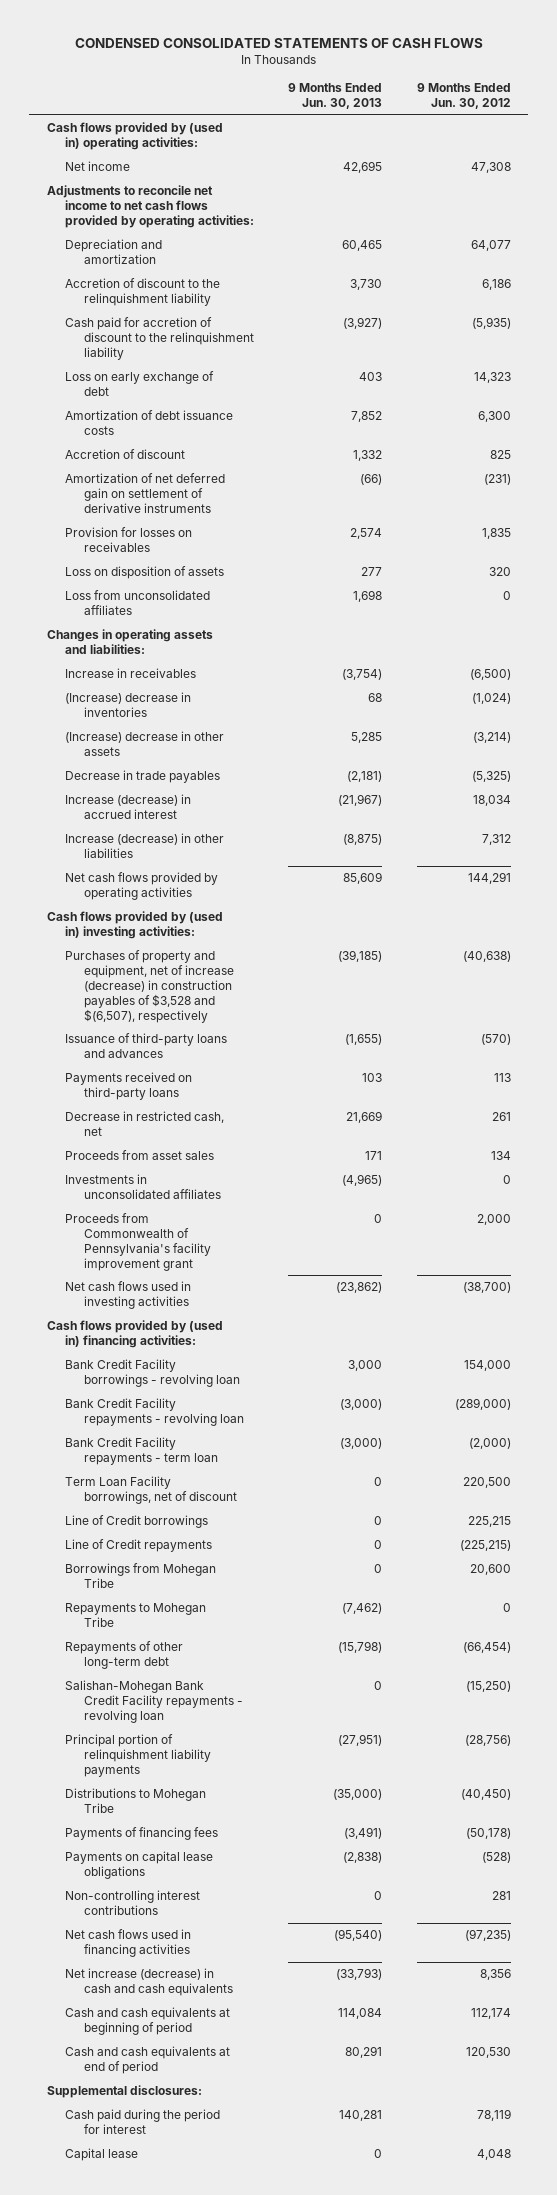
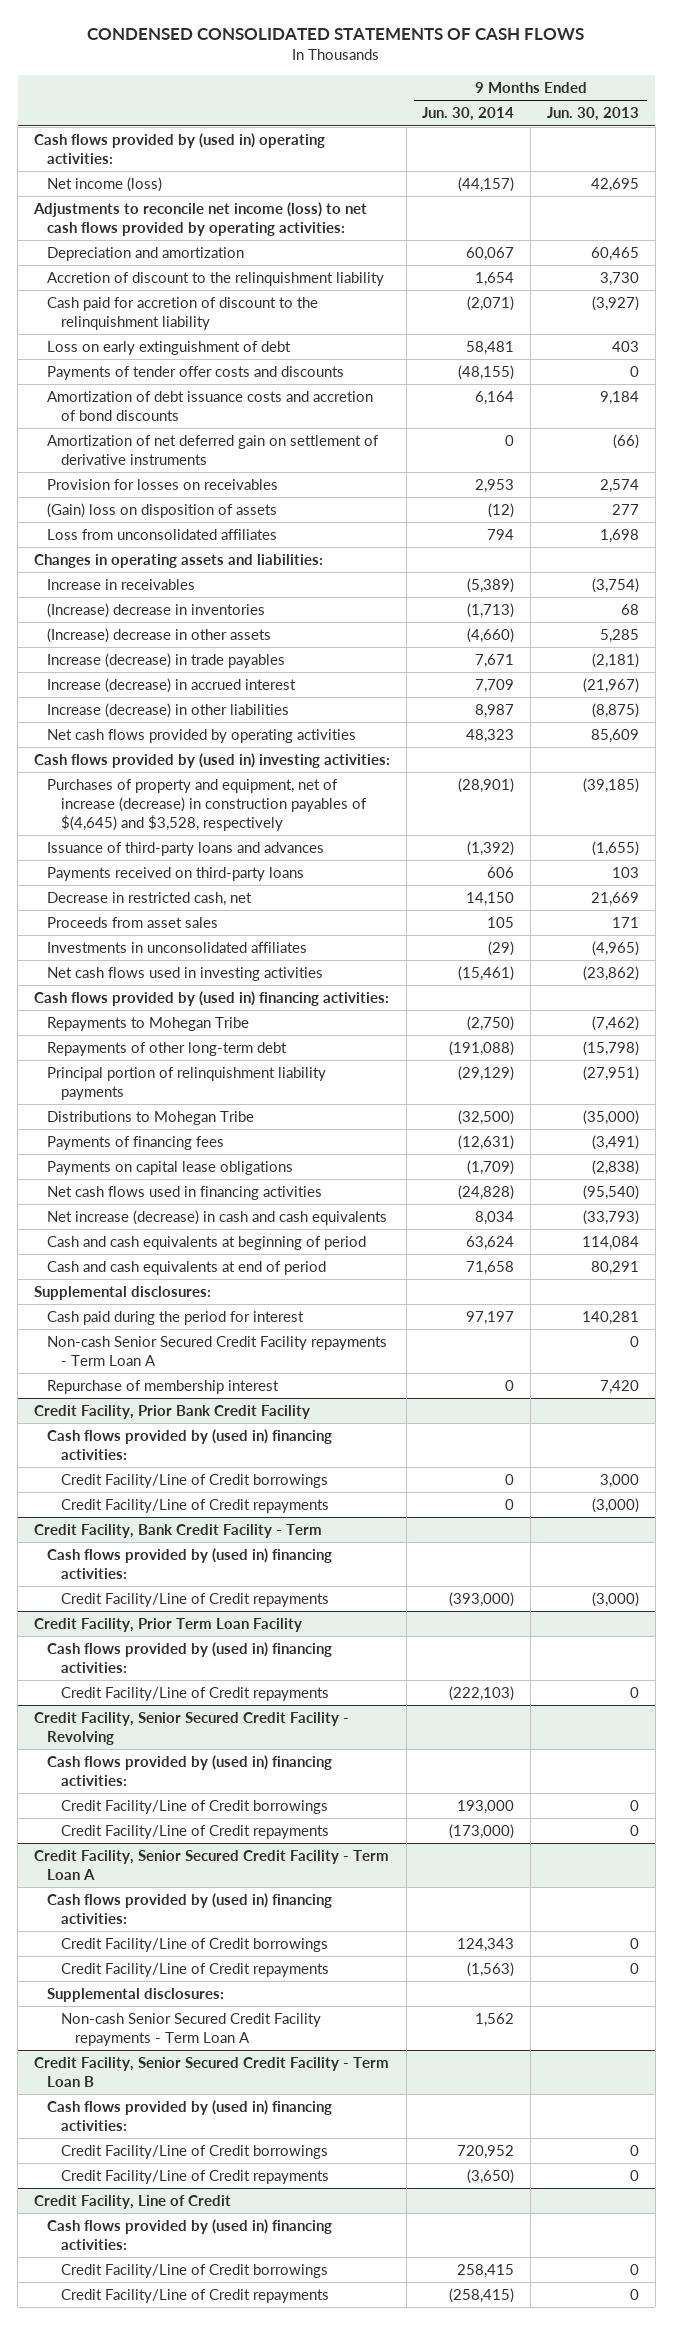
- | 9 Months Ended Jun. 30, 2013 | 9 Months Ended Jun. 30, 2012
+ | 9 Months Ended Jun. 30, 2014 | 9 Months Ended Jun. 30, 2013
- Net income | 42,695 | 47,308
- Adjustments to reconcile net income to net cash flows provided by operating activities:
+ Net income (loss) | (44,157) | 42,695
+ Adjustments to reconcile net income (loss) to net cash flows provided by operating activities:
- Loss on early exchange of debt | 403 | 14,323
- Amortization of debt issuance costs | 7,852 | 6,300
- Accretion of discount | 1,332 | 825
+ Loss on early extinguishment of debt | 58,481 | 403
+ Payments of tender offer costs and discounts | (48,155) | 0
+ Amortization of debt issuance costs and accretion of bond discounts | 6,164 | 9,184
- Loss on disposition of assets | 277 | 320
+ (Gain) loss on disposition of assets | (12) | 277
- Decrease in trade payables | (2,181) | (5,325)
+ Increase (decrease) in trade payables | 7,671 | (2,181)
- Purchases of property and equipment, net of increase (decrease) in construction payables of $3,528 and $(6,507), respectively | (39,185) | (40,638)
+ Purchases of property and equipment, net of increase (decrease) in construction payables of $(4,645) and $3,528, respectively | (28,901) | (39,185)
- Proceeds from Commonwealth of Pennsylvania's facility improvement grant | 0 | 2,000
- Bank Credit Facility borrowings - revolving loan | 3,000 | 154,000
- Bank Credit Facility repayments - revolving loan | (3,000) | (289,000)
- Bank Credit Facility repayments - term loan | (3,000) | (2,000)
- Term Loan Facility borrowings, net of discount | 0 | 220,500
- Line of Credit borrowings | 0 | 225,215
- Line of Credit repayments | 0 | (225,215)
- Borrowings from Mohegan Tribe | 0 | 20,600
- Salishan-Mohegan Bank Credit Facility repayments - revolving loan | 0 | (15,250)
- Non-controlling interest contributions | 0 | 281
- Capital lease | 0 | 4,048
+ Non-cash Senior Secured Credit Facility repayments - Term Loan A | | 0
+ Repurchase of membership interest | 0 | 7,420
+ Credit Facility, Prior Bank Credit Facility
+ Cash flows provided by (used in) financing activities:
+ Credit Facility/Line of Credit borrowings | 0 | 3,000
+ Credit Facility/Line of Credit repayments | 0 | (3,000)
+ Credit Facility, Bank Credit Facility - Term
+ Cash flows provided by (used in) financing activities:
+ Credit Facility/Line of Credit repayments | (393,000) | (3,000)
+ Credit Facility, Prior Term Loan Facility
+ Cash flows provided by (used in) financing activities:
+ Credit Facility/Line of Credit repayments | (222,103) | 0
+ Credit Facility, Senior Secured Credit Facility - Revolving
+ Cash flows provided by (used in) financing activities:
+ Credit Facility/Line of Credit borrowings | 193,000 | 0
+ Credit Facility/Line of Credit repayments | (173,000) | 0
+ Credit Facility, Senior Secured Credit Facility - Term Loan A
+ Cash flows provided by (used in) financing activities:
+ Credit Facility/Line of Credit borrowings | 124,343 | 0
+ Credit Facility/Line of Credit repayments | (1,563) | 0
+ Supplemental disclosures:
+ Non-cash Senior Secured Credit Facility repayments - Term Loan A | 1,562 |
+ Credit Facility, Senior Secured Credit Facility - Term Loan B
+ Cash flows provided by (used in) financing activities:
+ Credit Facility/Line of Credit borrowings | 720,952 | 0
+ Credit Facility/Line of Credit repayments | (3,650) | 0
+ Credit Facility, Line of Credit
+ Cash flows provided by (used in) financing activities:
+ Credit Facility/Line of Credit borrowings | 258,415 | 0
+ Credit Facility/Line of Credit repayments | (258,415) | 0

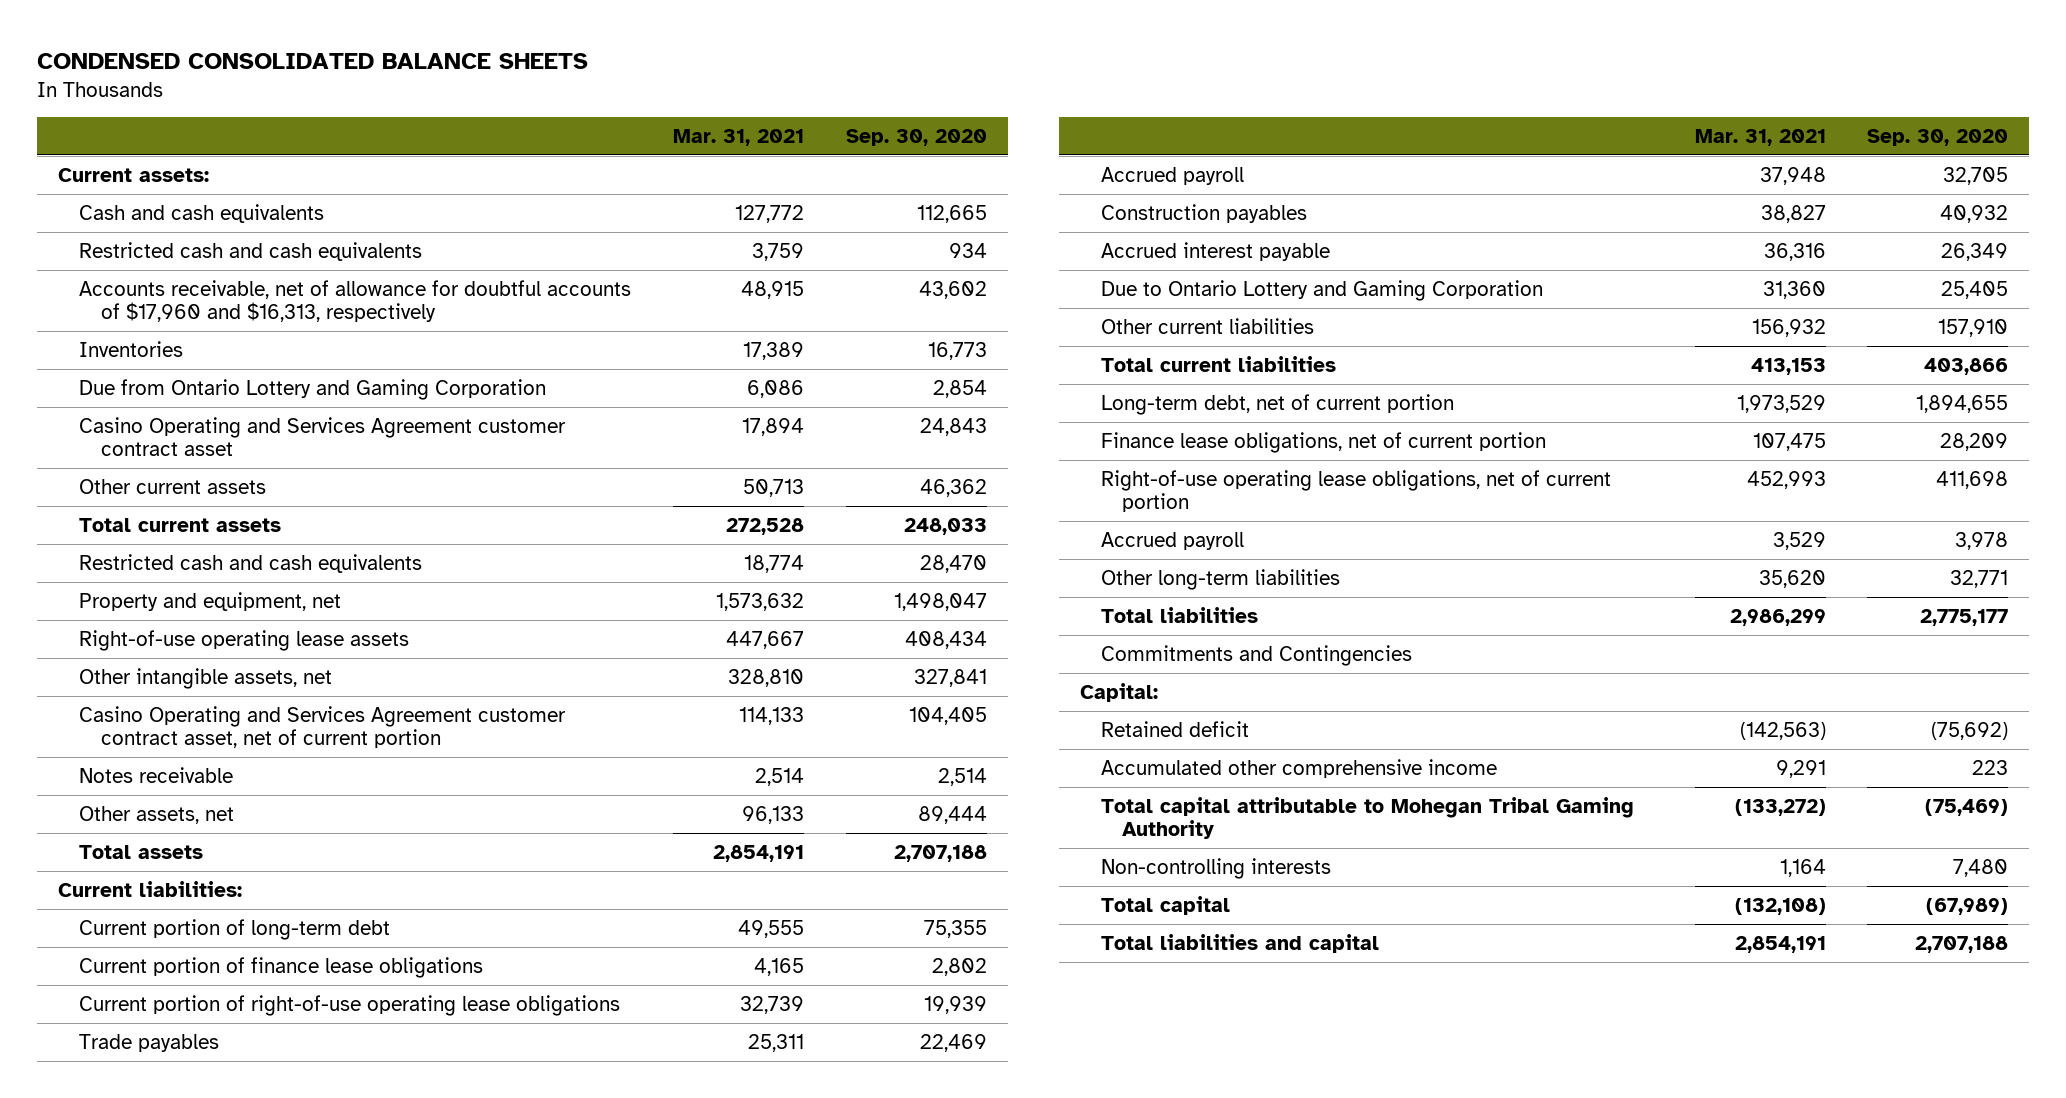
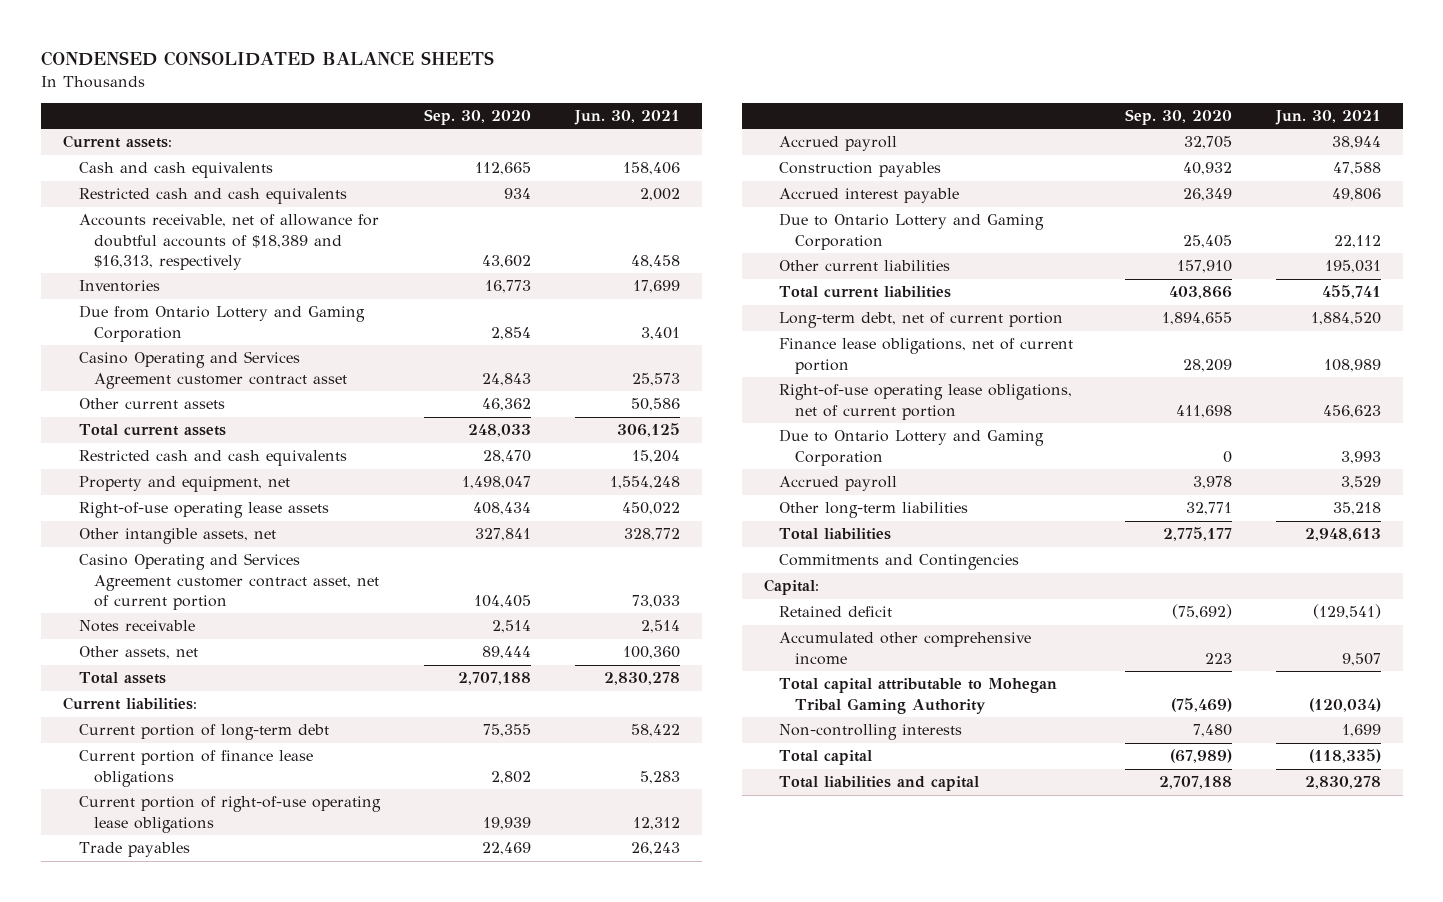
- | Mar. 31, 2021 | Sep. 30, 2020
+ | Sep. 30, 2020 | Jun. 30, 2021
- Accounts receivable, net of allowance for doubtful accounts of $17,960 and $16,313, respectively | 48,915 | 43,602
+ Accounts receivable, net of allowance for doubtful accounts of $18,389 and $16,313, respectively | 43,602 | 48,458
+ Due to Ontario Lottery and Gaming Corporation | 0 | 3,993

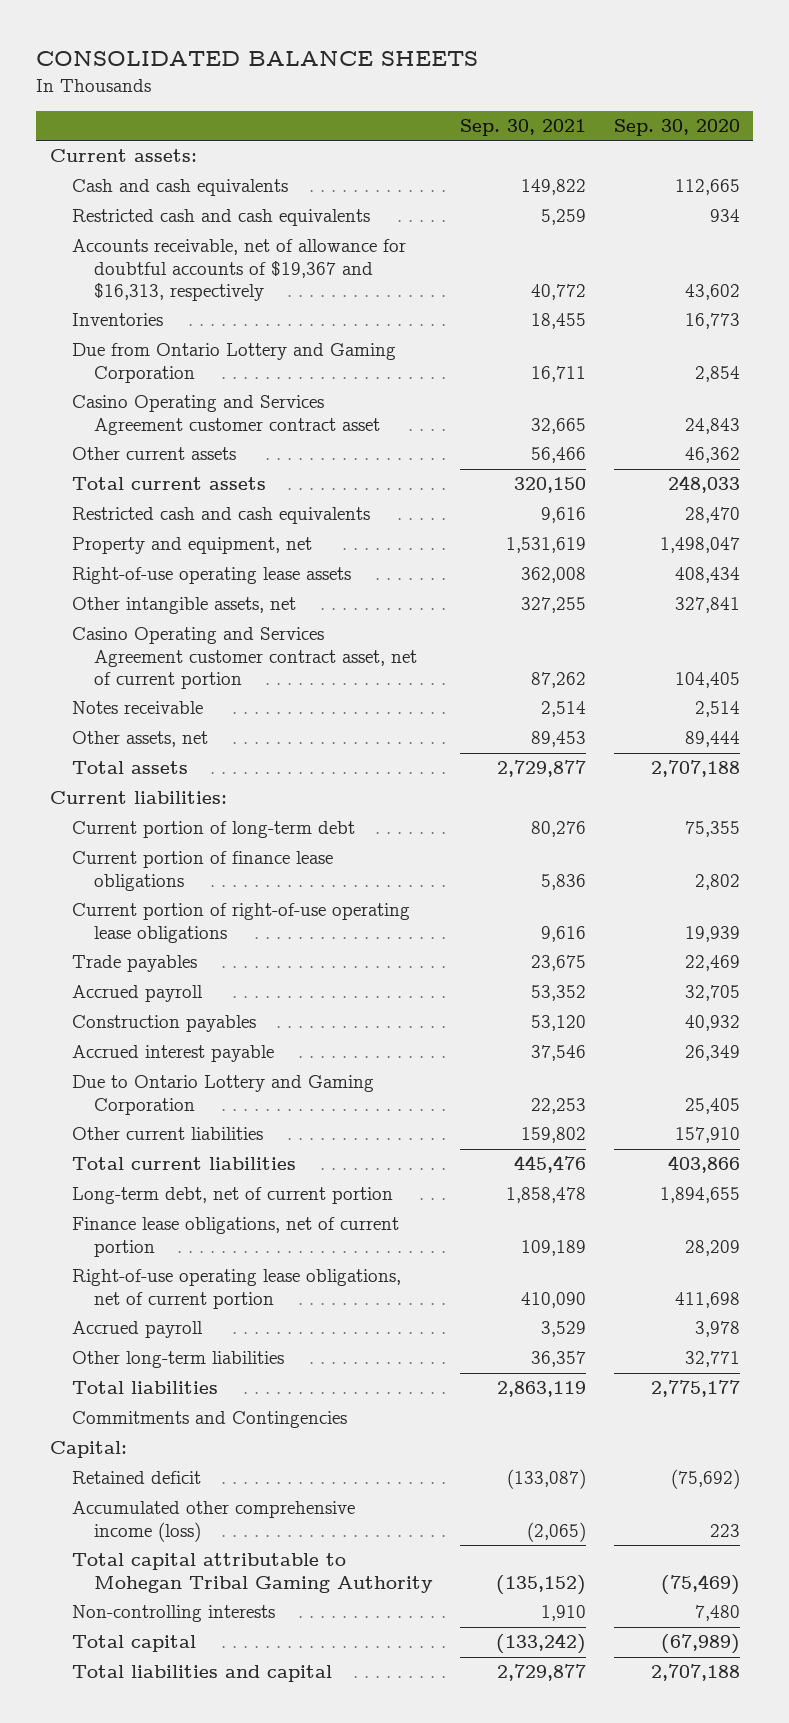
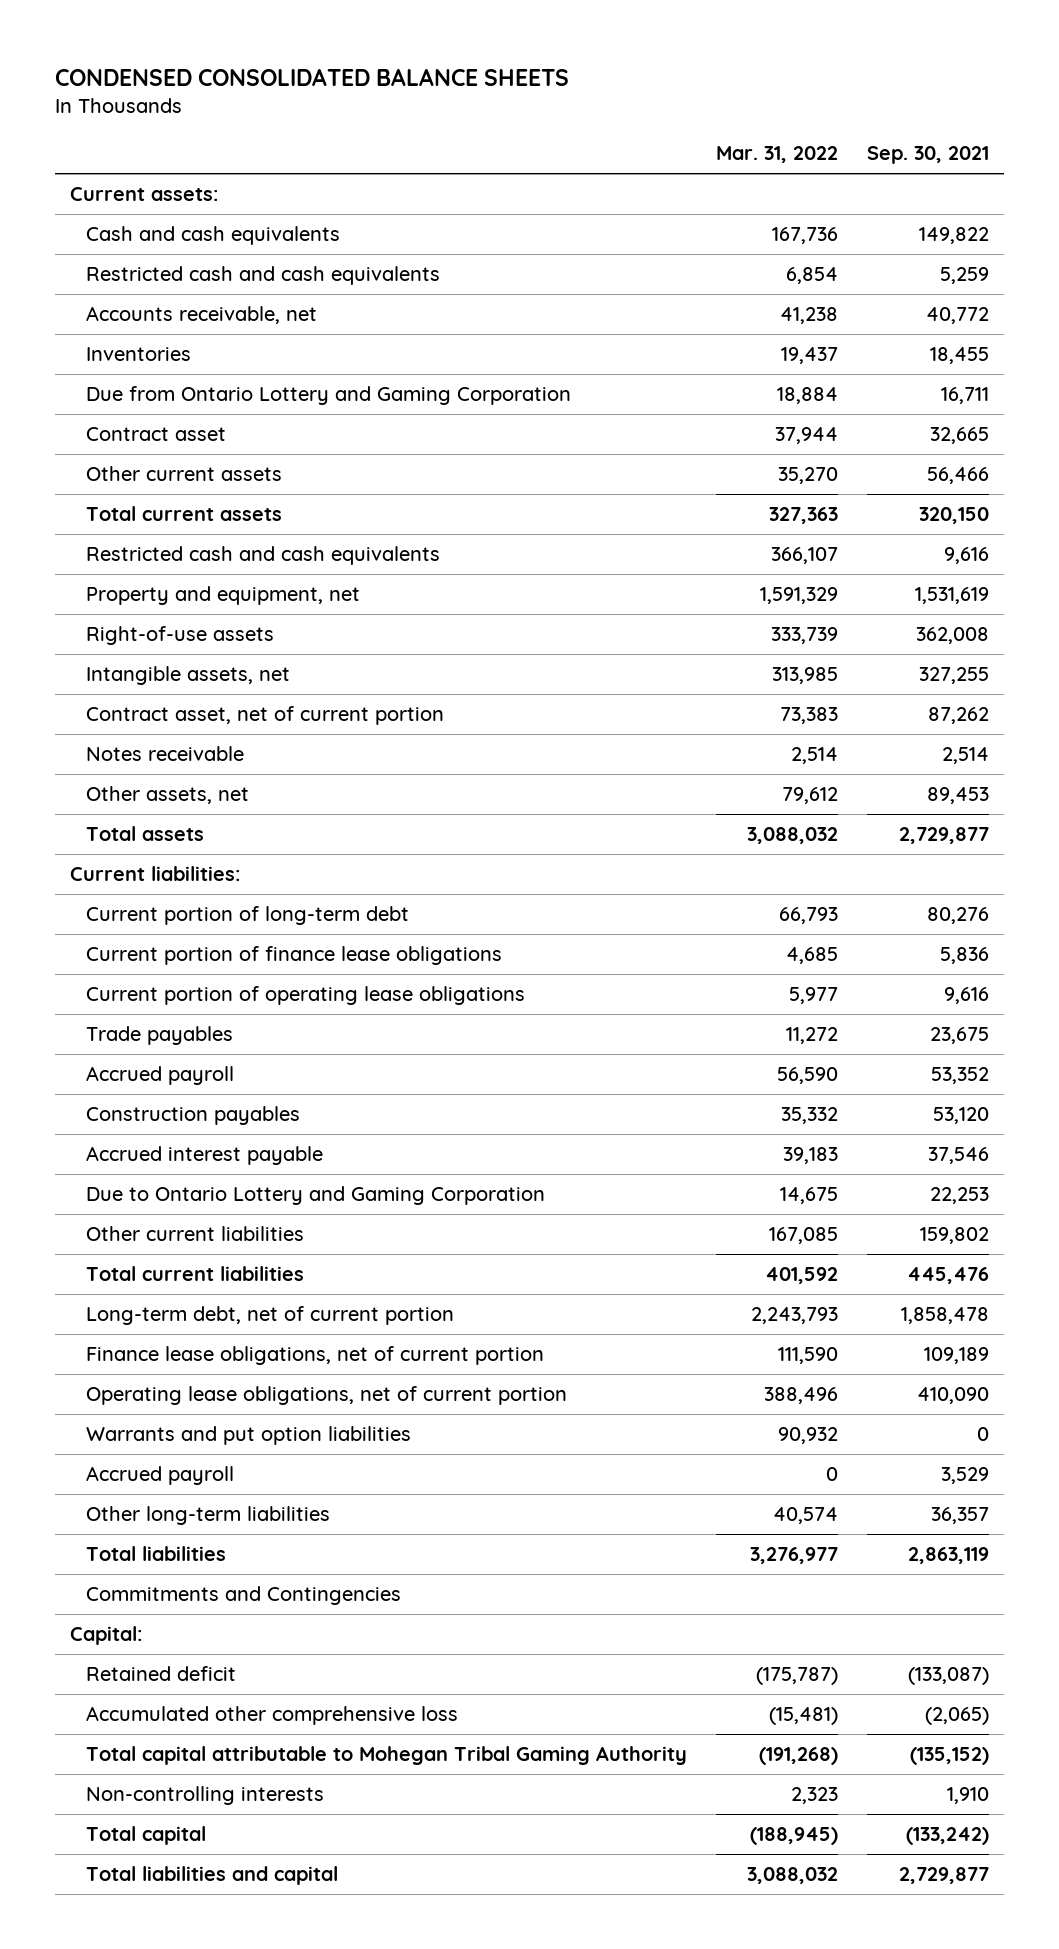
- CONSOLIDATED BALANCE SHEETS
+ CONDENSED CONSOLIDATED BALANCE SHEETS
- | Sep. 30, 2021 | Sep. 30, 2020
+ | Mar. 31, 2022 | Sep. 30, 2021
- Accounts receivable, net of allowance for doubtful accounts of $19,367 and $16,313, respectively | 40,772 | 43,602
+ Accounts receivable, net | 41,238 | 40,772
- Casino Operating and Services Agreement customer contract asset | 32,665 | 24,843
+ Contract asset | 37,944 | 32,665
- Right-of-use operating lease assets | 362,008 | 408,434
- Other intangible assets, net | 327,255 | 327,841
- Casino Operating and Services Agreement customer contract asset, net of current portion | 87,262 | 104,405
+ Right-of-use assets | 333,739 | 362,008
+ Intangible assets, net | 313,985 | 327,255
+ Contract asset, net of current portion | 73,383 | 87,262
- Current portion of right-of-use operating lease obligations | 9,616 | 19,939
+ Current portion of operating lease obligations | 5,977 | 9,616
- Right-of-use operating lease obligations, net of current portion | 410,090 | 411,698
+ Operating lease obligations, net of current portion | 388,496 | 410,090
+ Warrants and put option liabilities | 90,932 | 0
- Accumulated other comprehensive income (loss) | (2,065) | 223
+ Accumulated other comprehensive loss | (15,481) | (2,065)

